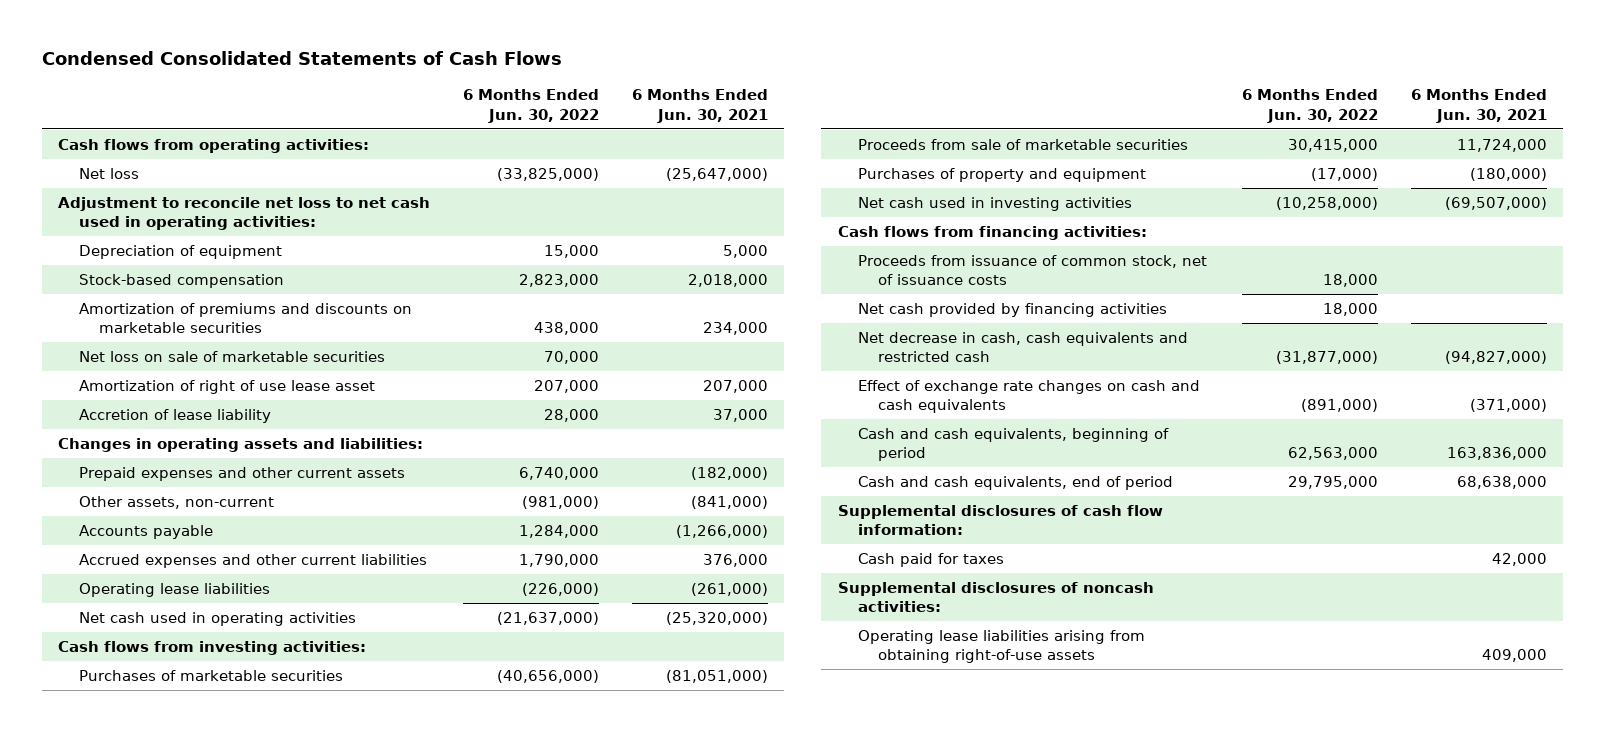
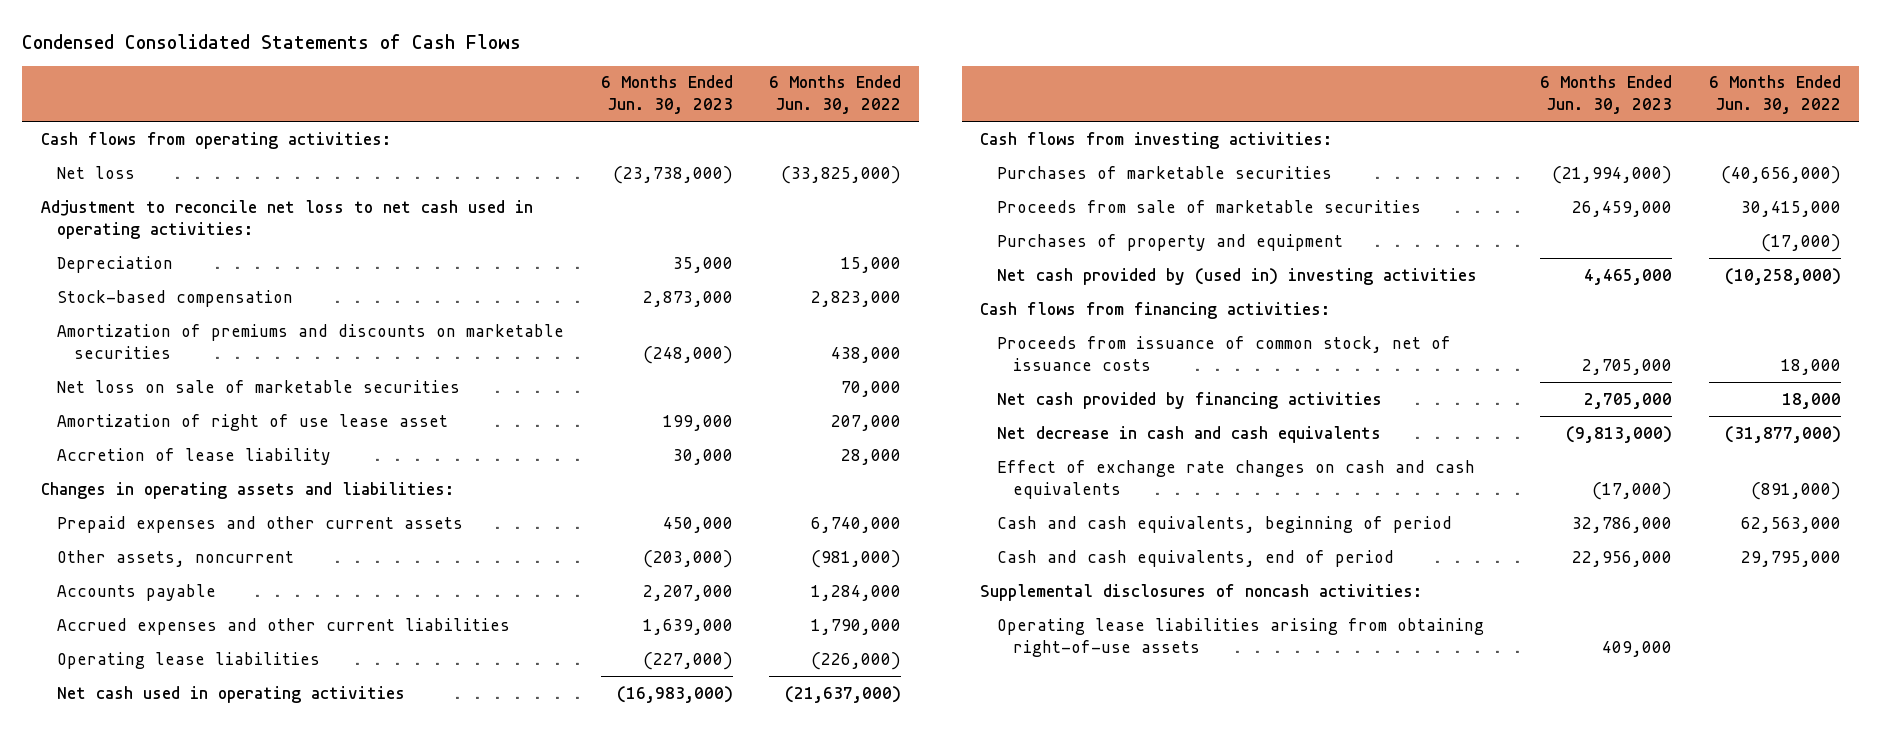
- | 6 Months Ended Jun. 30, 2022 | 6 Months Ended Jun. 30, 2021
+ | 6 Months Ended Jun. 30, 2023 | 6 Months Ended Jun. 30, 2022
- Depreciation of equipment | 15,000 | 5,000
+ Depreciation | 35,000 | 15,000
- Other assets, non-current | (981,000) | (841,000)
+ Other assets, noncurrent | (203,000) | (981,000)
- Net cash used in investing activities | (10,258,000) | (69,507,000)
+ Net cash provided by (used in) investing activities | 4,465,000 | (10,258,000)
- Net decrease in cash, cash equivalents and restricted cash | (31,877,000) | (94,827,000)
+ Net decrease in cash and cash equivalents | (9,813,000) | (31,877,000)
- Supplemental disclosures of cash flow information:
- Cash paid for taxes | | 42,000

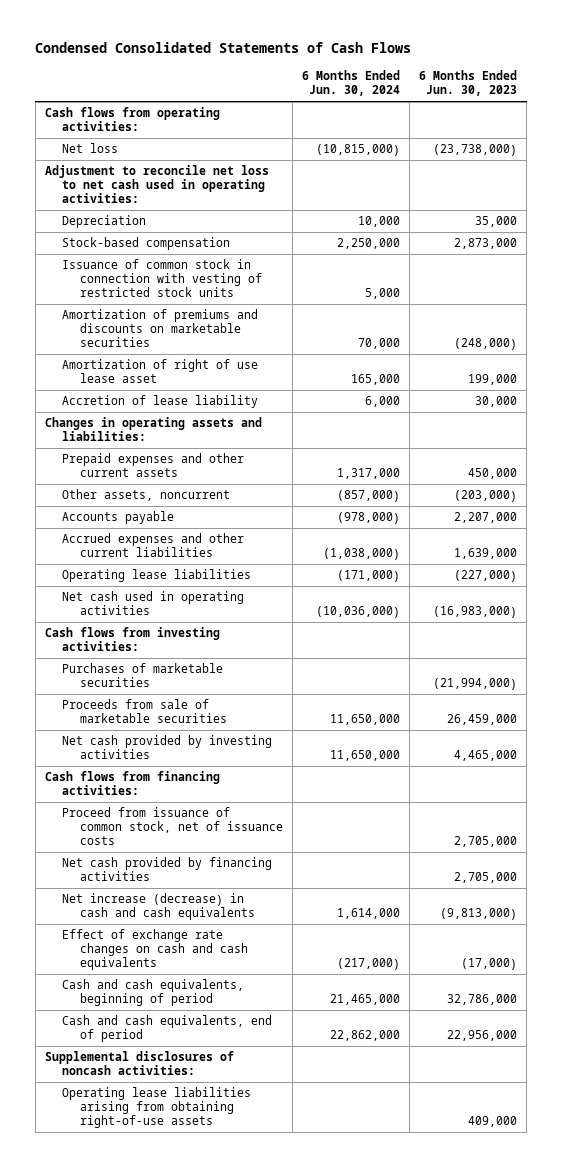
- | 6 Months Ended Jun. 30, 2023 | 6 Months Ended Jun. 30, 2022
+ | 6 Months Ended Jun. 30, 2024 | 6 Months Ended Jun. 30, 2023
+ Issuance of common stock in connection with vesting of restricted stock units | 5,000 |
- Net loss on sale of marketable securities | | 70,000
- Purchases of property and equipment | | (17,000)
- Net cash provided by (used in) investing activities | 4,465,000 | (10,258,000)
+ Net cash provided by investing activities | 11,650,000 | 4,465,000
- Proceeds from issuance of common stock, net of issuance costs | 2,705,000 | 18,000
+ Proceed from issuance of common stock, net of issuance costs | | 2,705,000
- Net decrease in cash and cash equivalents | (9,813,000) | (31,877,000)
+ Net increase (decrease) in cash and cash equivalents | 1,614,000 | (9,813,000)

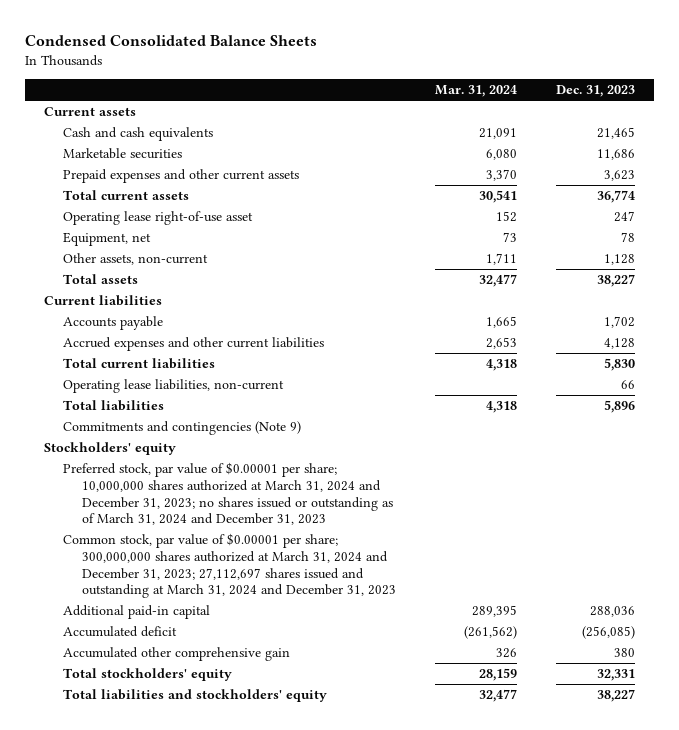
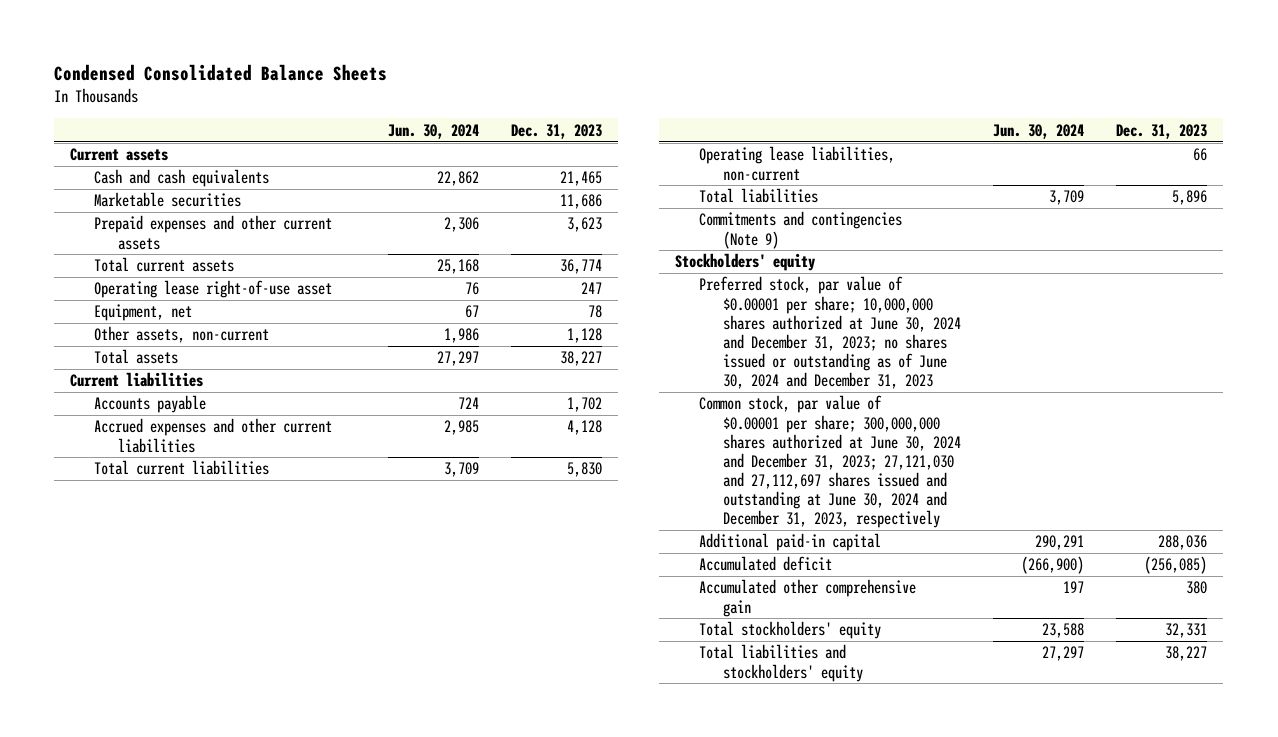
- | Mar. 31, 2024 | Dec. 31, 2023
+ | Jun. 30, 2024 | Dec. 31, 2023
- Preferred stock, par value of $0.00001 per share; 10,000,000 shares authorized at March 31, 2024 and December 31, 2023; no shares issued or outstanding as of March 31, 2024 and December 31, 2023
- Common stock, par value of $0.00001 per share; 300,000,000 shares authorized at March 31, 2024 and December 31, 2023; 27,112,697 shares issued and outstanding at March 31, 2024 and December 31, 2023
+ Preferred stock, par value of $0.00001 per share; 10,000,000 shares authorized at June 30, 2024 and December 31, 2023; no shares issued or outstanding as of June 30, 2024 and December 31, 2023
+ Common stock, par value of $0.00001 per share; 300,000,000 shares authorized at June 30, 2024 and December 31, 2023; 27,121,030 and 27,112,697 shares issued and outstanding at June 30, 2024 and December 31, 2023, respectively

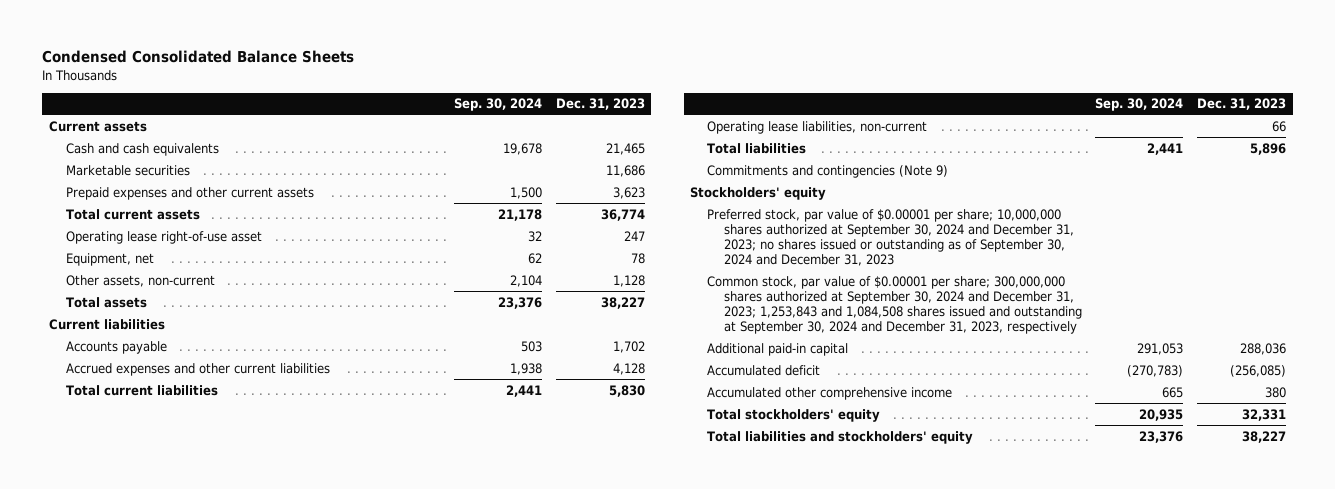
- | Jun. 30, 2024 | Dec. 31, 2023
+ | Sep. 30, 2024 | Dec. 31, 2023
- Preferred stock, par value of $0.00001 per share; 10,000,000 shares authorized at June 30, 2024 and December 31, 2023; no shares issued or outstanding as of June 30, 2024 and December 31, 2023
- Common stock, par value of $0.00001 per share; 300,000,000 shares authorized at June 30, 2024 and December 31, 2023; 27,121,030 and 27,112,697 shares issued and outstanding at June 30, 2024 and December 31, 2023, respectively
+ Preferred stock, par value of $0.00001 per share; 10,000,000 shares authorized at September 30, 2024 and December 31, 2023; no shares issued or outstanding as of September 30, 2024 and December 31, 2023
+ Common stock, par value of $0.00001 per share; 300,000,000 shares authorized at September 30, 2024 and December 31, 2023; 1,253,843 and 1,084,508 shares issued and outstanding at September 30, 2024 and December 31, 2023, respectively
- Accumulated other comprehensive gain | 197 | 380
+ Accumulated other comprehensive income | 665 | 380

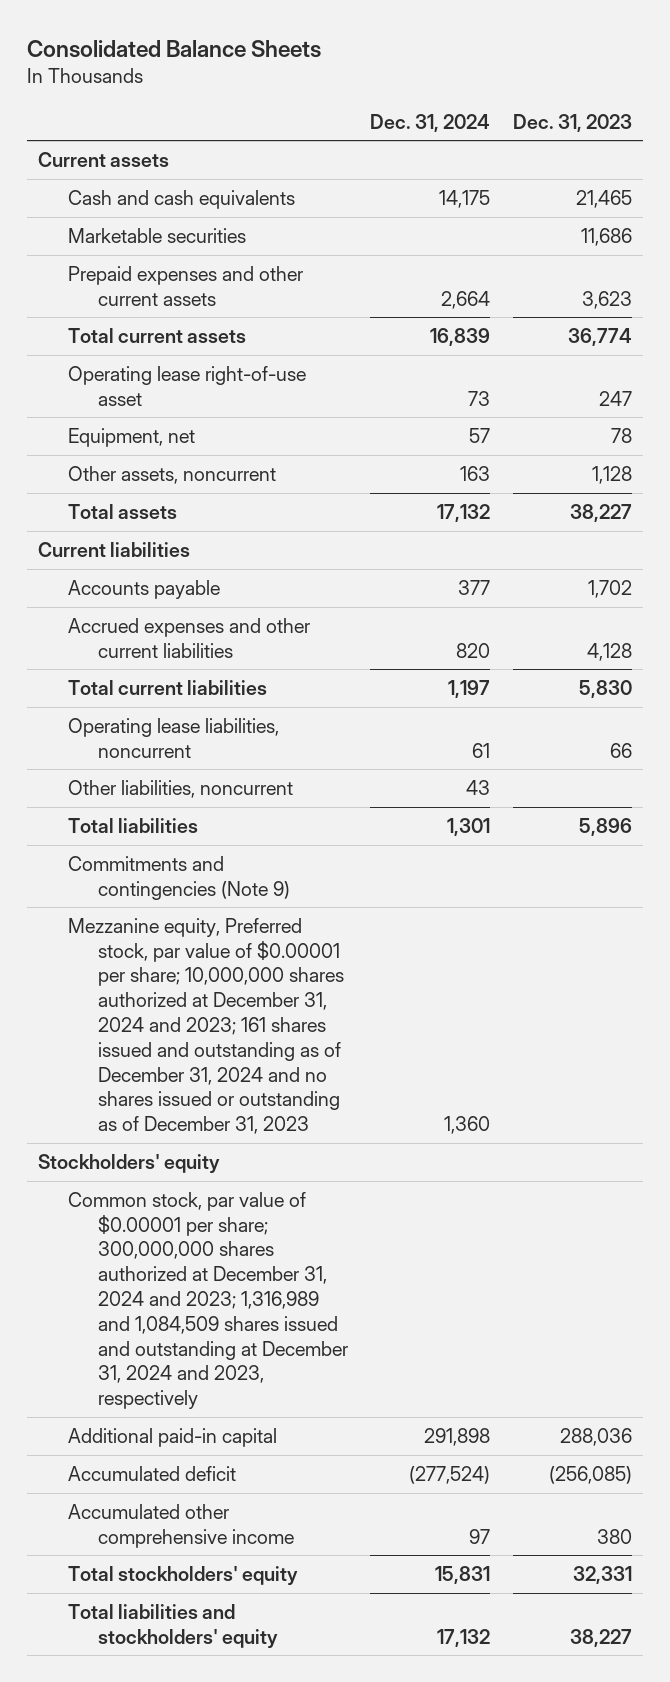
- Condensed Consolidated Balance Sheets
+ Consolidated Balance Sheets
- | Sep. 30, 2024 | Dec. 31, 2023
+ | Dec. 31, 2024 | Dec. 31, 2023
- Other assets, non-current | 2,104 | 1,128
+ Other assets, noncurrent | 163 | 1,128
- Operating lease liabilities, non-current | | 66
+ Operating lease liabilities, noncurrent | 61 | 66
+ Other liabilities, noncurrent | 43 |
+ Mezzanine equity, Preferred stock, par value of $0.00001 per share; 10,000,000 shares authorized at December 31, 2024 and 2023; 161 shares issued and outstanding as of December 31, 2024 and no shares issued or outstanding as of December 31, 2023 | 1,360 |
- Preferred stock, par value of $0.00001 per share; 10,000,000 shares authorized at September 30, 2024 and December 31, 2023; no shares issued or outstanding as of September 30, 2024 and December 31, 2023
- Common stock, par value of $0.00001 per share; 300,000,000 shares authorized at September 30, 2024 and December 31, 2023; 1,253,843 and 1,084,508 shares issued and outstanding at September 30, 2024 and December 31, 2023, respectively
+ Common stock, par value of $0.00001 per share; 300,000,000 shares authorized at December 31, 2024 and 2023; 1,316,989 and 1,084,509 shares issued and outstanding at December 31, 2024 and 2023, respectively

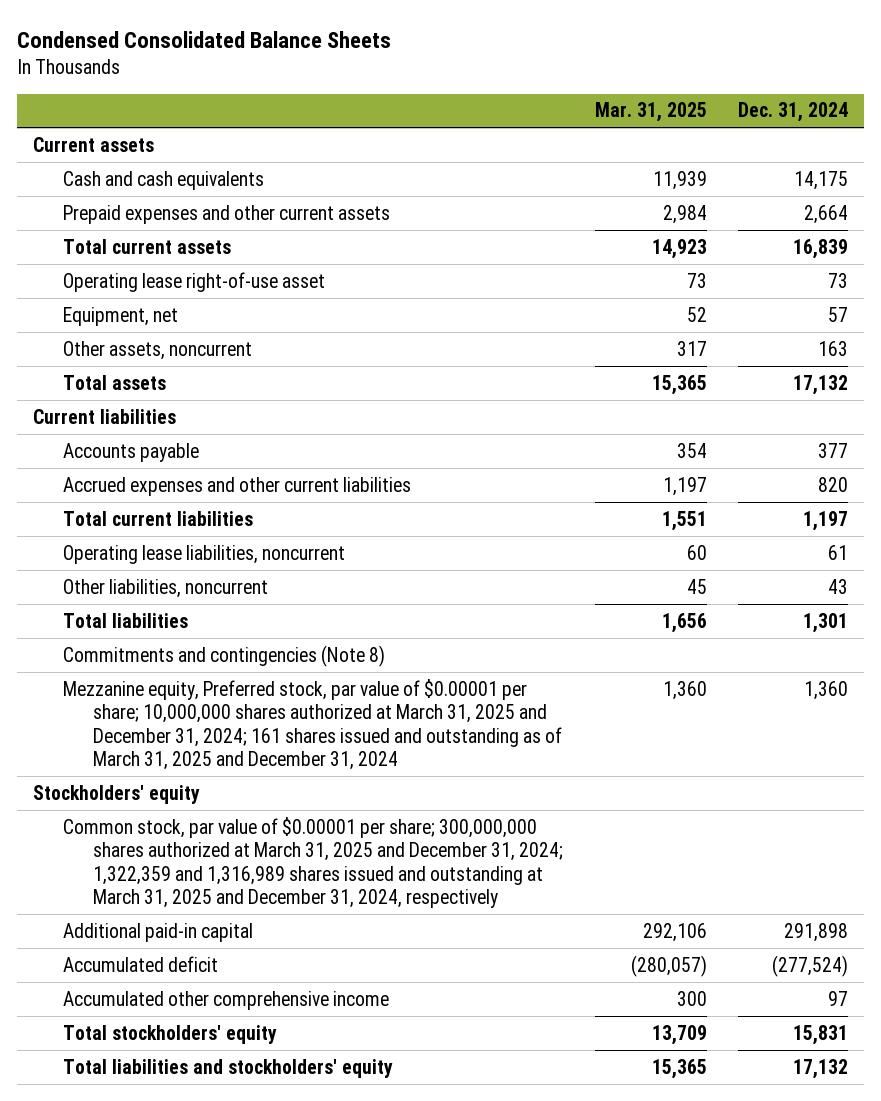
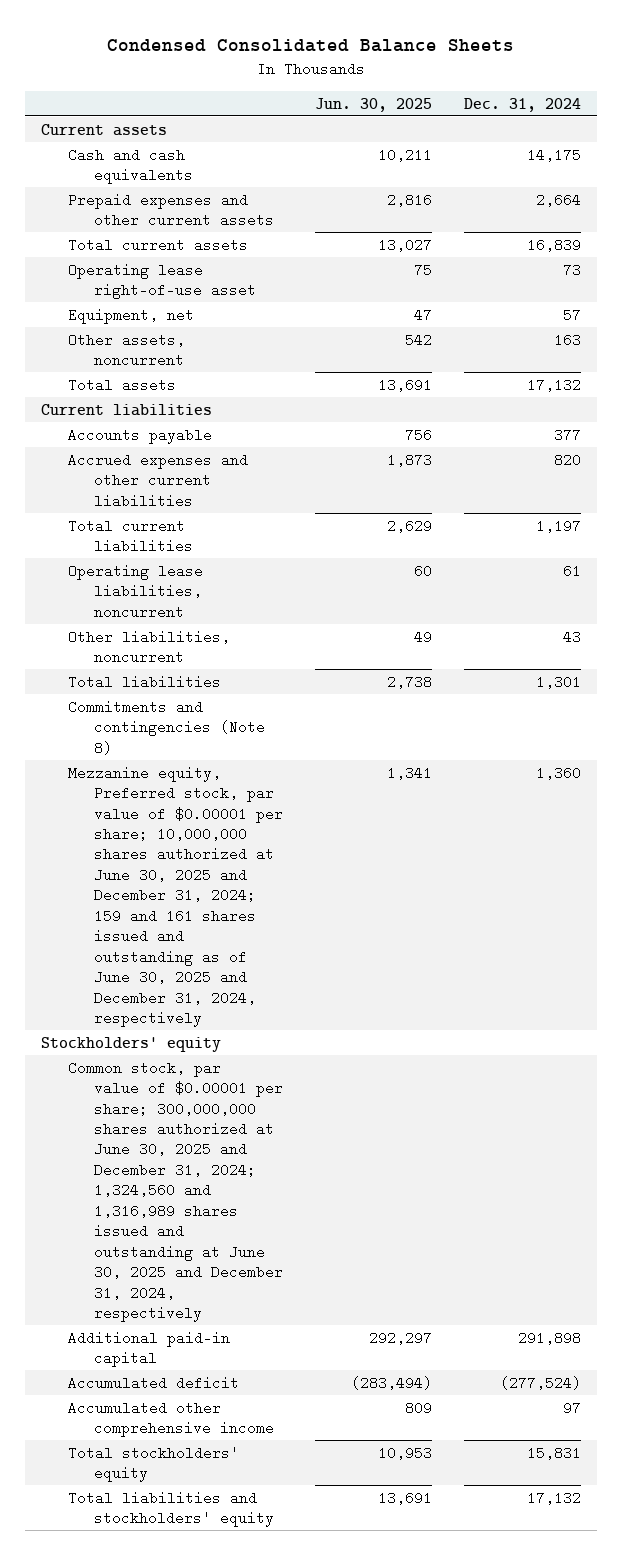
- | Mar. 31, 2025 | Dec. 31, 2024
+ | Jun. 30, 2025 | Dec. 31, 2024
- Mezzanine equity, Preferred stock, par value of $0.00001 per share; 10,000,000 shares authorized at March 31, 2025 and December 31, 2024; 161 shares issued and outstanding as of March 31, 2025 and December 31, 2024 | 1,360 | 1,360
+ Mezzanine equity, Preferred stock, par value of $0.00001 per share; 10,000,000 shares authorized at June 30, 2025 and December 31, 2024; 159 and 161 shares issued and outstanding as of June 30, 2025 and December 31, 2024, respectively | 1,341 | 1,360
- Common stock, par value of $0.00001 per share; 300,000,000 shares authorized at March 31, 2025 and December 31, 2024; 1,322,359 and 1,316,989 shares issued and outstanding at March 31, 2025 and December 31, 2024, respectively
+ Common stock, par value of $0.00001 per share; 300,000,000 shares authorized at June 30, 2025 and December 31, 2024; 1,324,560 and 1,316,989 shares issued and outstanding at June 30, 2025 and December 31, 2024, respectively

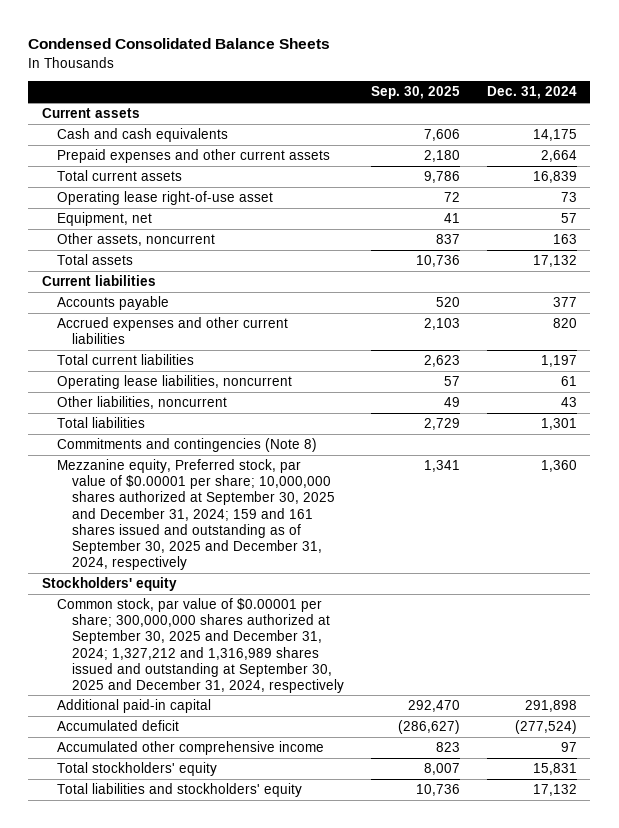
- | Jun. 30, 2025 | Dec. 31, 2024
+ | Sep. 30, 2025 | Dec. 31, 2024
- Mezzanine equity, Preferred stock, par value of $0.00001 per share; 10,000,000 shares authorized at June 30, 2025 and December 31, 2024; 159 and 161 shares issued and outstanding as of June 30, 2025 and December 31, 2024, respectively | 1,341 | 1,360
+ Mezzanine equity, Preferred stock, par value of $0.00001 per share; 10,000,000 shares authorized at September 30, 2025 and December 31, 2024; 159 and 161 shares issued and outstanding as of September 30, 2025 and December 31, 2024, respectively | 1,341 | 1,360
- Common stock, par value of $0.00001 per share; 300,000,000 shares authorized at June 30, 2025 and December 31, 2024; 1,324,560 and 1,316,989 shares issued and outstanding at June 30, 2025 and December 31, 2024, respectively
+ Common stock, par value of $0.00001 per share; 300,000,000 shares authorized at September 30, 2025 and December 31, 2024; 1,327,212 and 1,316,989 shares issued and outstanding at September 30, 2025 and December 31, 2024, respectively

